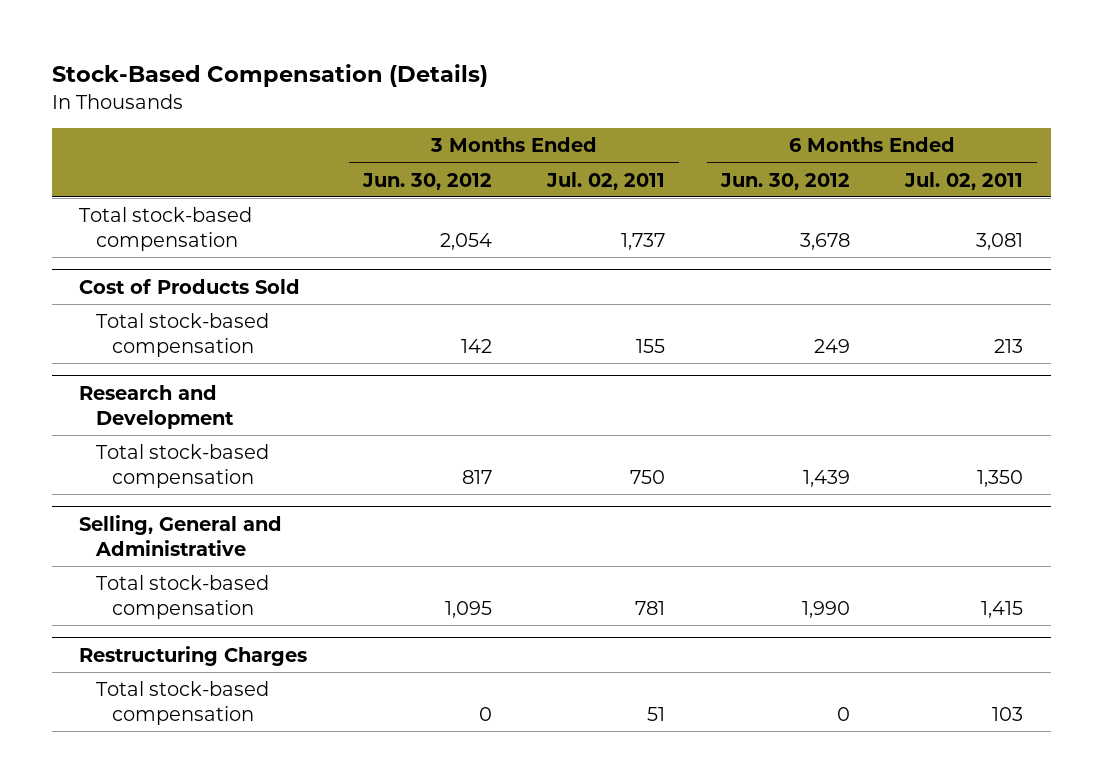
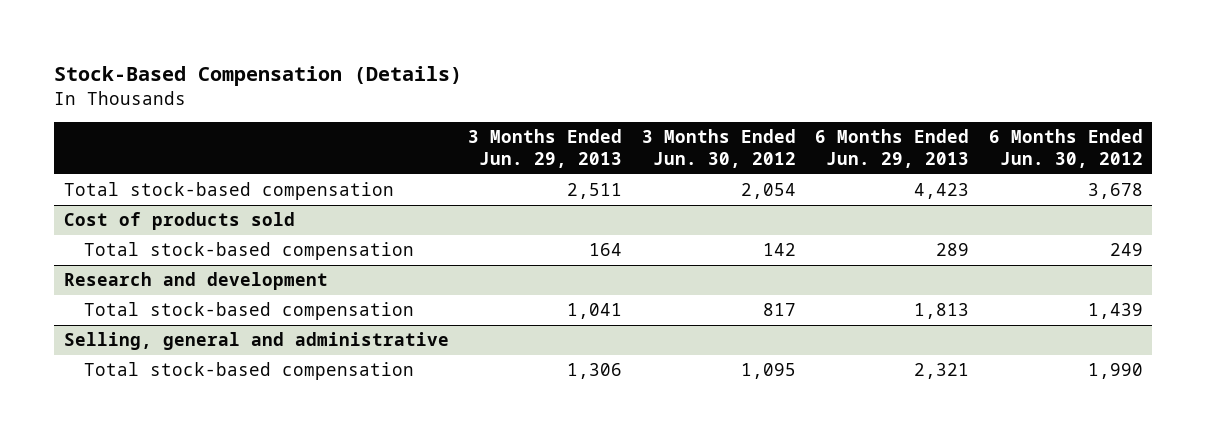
- | 3 Months Ended Jun. 30, 2012 | 3 Months Ended Jul. 02, 2011 | 6 Months Ended Jun. 30, 2012 | 6 Months Ended Jul. 02, 2011
+ | 3 Months Ended Jun. 29, 2013 | 3 Months Ended Jun. 30, 2012 | 6 Months Ended Jun. 29, 2013 | 6 Months Ended Jun. 30, 2012
- Cost of Products Sold
+ Cost of products sold
- Research and Development
+ Research and development
- Selling, General and Administrative
+ Selling, general and administrative
- Restructuring Charges
- Total stock-based compensation | 0 | 51 | 0 | 103

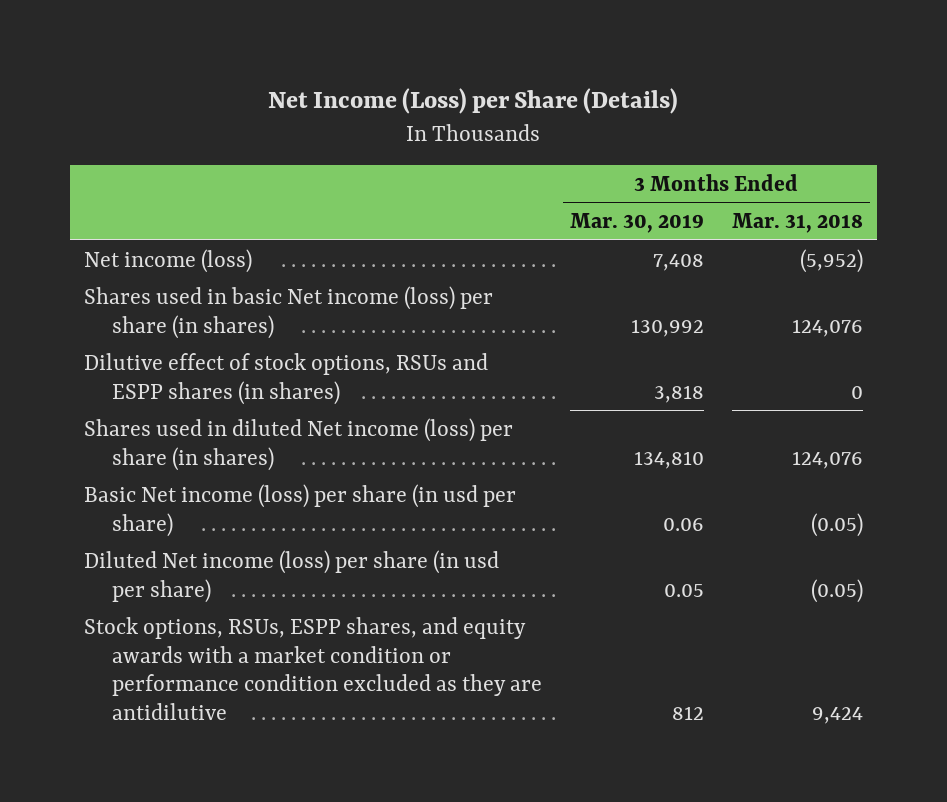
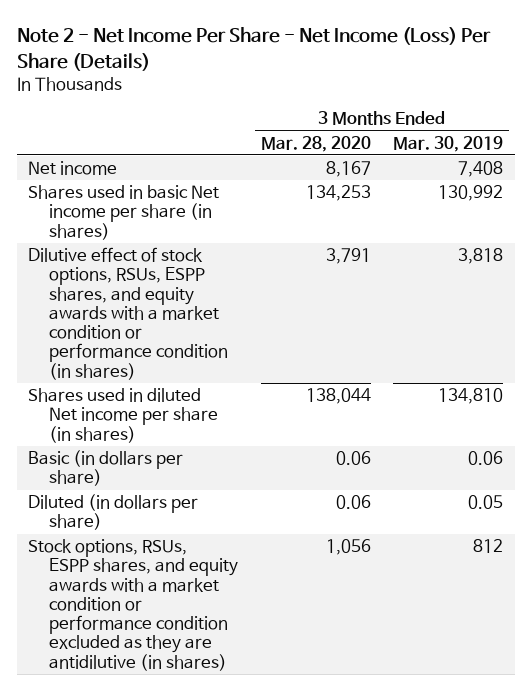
- Net Income (Loss) per Share (Details)
+ Note 2 - Net Income Per Share - Net Income (Loss) Per Share (Details)
- | 3 Months Ended Mar. 30, 2019 | 3 Months Ended Mar. 31, 2018
+ | 3 Months Ended Mar. 28, 2020 | 3 Months Ended Mar. 30, 2019
- Net income (loss) | 7,408 | (5,952)
- Shares used in basic Net income (loss) per share (in shares) | 130,992 | 124,076
- Dilutive effect of stock options, RSUs and ESPP shares (in shares) | 3,818 | 0
- Shares used in diluted Net income (loss) per share (in shares) | 134,810 | 124,076
- Basic Net income (loss) per share (in usd per share) | 0.06 | (0.05)
- Diluted Net income (loss) per share (in usd per share) | 0.05 | (0.05)
- Stock options, RSUs, ESPP shares, and equity awards with a market condition or performance condition excluded as they are antidilutive | 812 | 9,424
+ Net income | 8,167 | 7,408
+ Shares used in basic Net income per share (in shares) | 134,253 | 130,992
+ Dilutive effect of stock options, RSUs, ESPP shares, and equity awards with a market condition or performance condition (in shares) | 3,791 | 3,818
+ Shares used in diluted Net income per share (in shares) | 138,044 | 134,810
+ Basic (in dollars per share) | 0.06 | 0.06
+ Diluted (in dollars per share) | 0.06 | 0.05
+ Stock options, RSUs, ESPP shares, and equity awards with a market condition or performance condition excluded as they are antidilutive (in shares) | 1,056 | 812

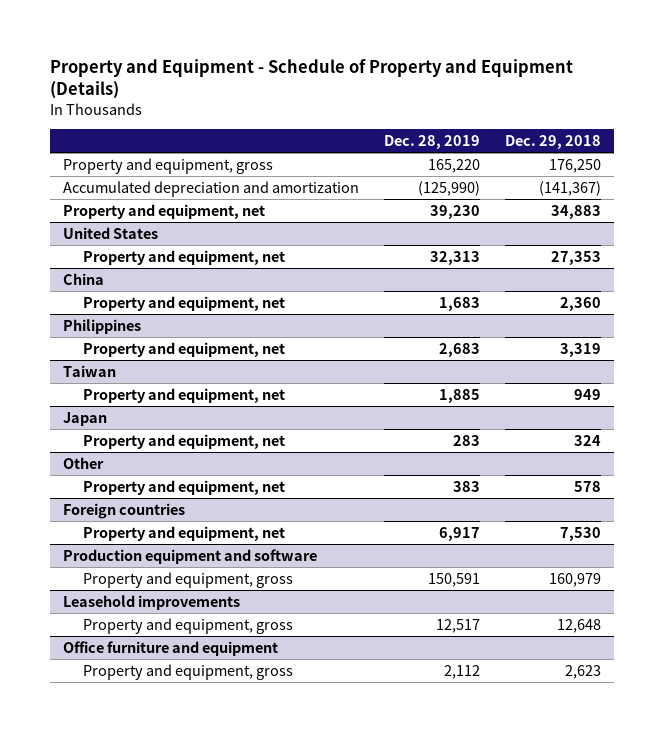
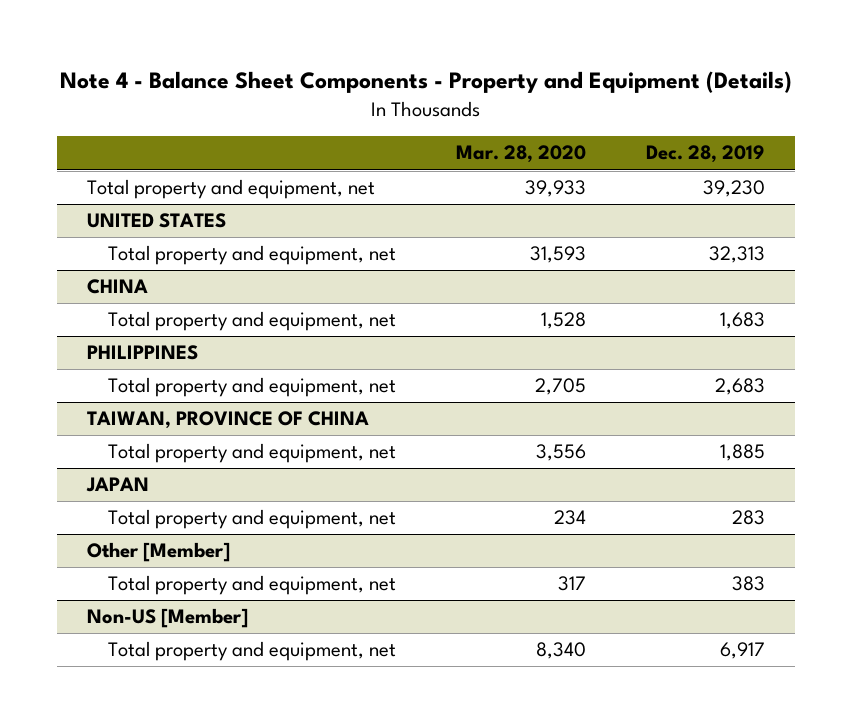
- Property and Equipment - Schedule of Property and Equipment (Details)
+ Note 4 - Balance Sheet Components - Property and Equipment (Details)
- | Dec. 28, 2019 | Dec. 29, 2018
+ | Mar. 28, 2020 | Dec. 28, 2019
- Property and equipment, gross | 165,220 | 176,250
- Accumulated depreciation and amortization | (125,990) | (141,367)
- Property and equipment, net | 39,230 | 34,883
- United States
- Property and equipment, net | 32,313 | 27,353
- China
- Property and equipment, net | 1,683 | 2,360
- Philippines
- Property and equipment, net | 2,683 | 3,319
- Taiwan
- Property and equipment, net | 1,885 | 949
- Japan
- Property and equipment, net | 283 | 324
- Other
- Property and equipment, net | 383 | 578
- Foreign countries
- Property and equipment, net | 6,917 | 7,530
- Production equipment and software
- Property and equipment, gross | 150,591 | 160,979
- Leasehold improvements
- Property and equipment, gross | 12,517 | 12,648
- Office furniture and equipment
- Property and equipment, gross | 2,112 | 2,623
+ Total property and equipment, net | 39,933 | 39,230
+ UNITED STATES
+ Total property and equipment, net | 31,593 | 32,313
+ CHINA
+ Total property and equipment, net | 1,528 | 1,683
+ PHILIPPINES
+ Total property and equipment, net | 2,705 | 2,683
+ TAIWAN, PROVINCE OF CHINA
+ Total property and equipment, net | 3,556 | 1,885
+ JAPAN
+ Total property and equipment, net | 234 | 283
+ Other [Member]
+ Total property and equipment, net | 317 | 383
+ Non-US [Member]
+ Total property and equipment, net | 8,340 | 6,917

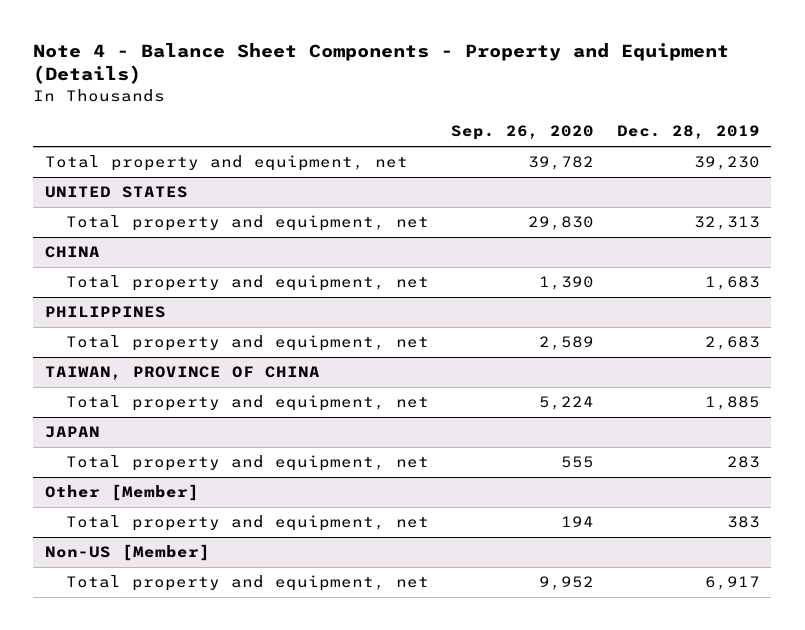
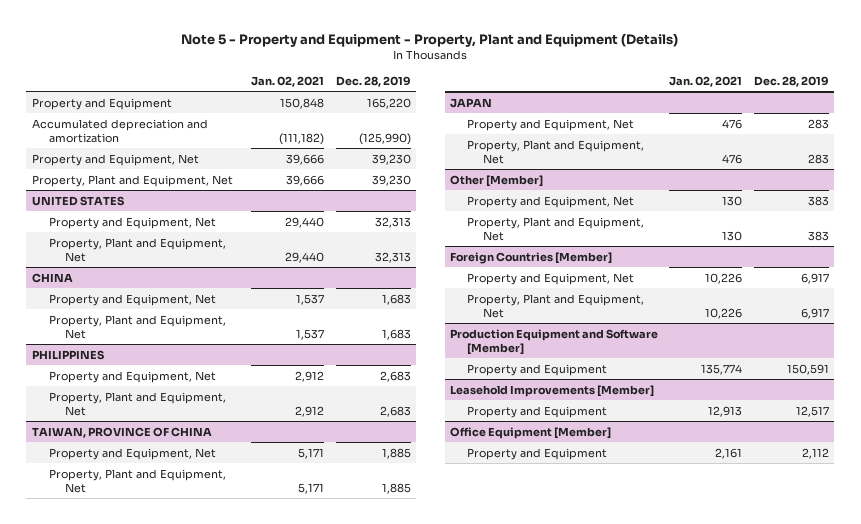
- Note 4 - Balance Sheet Components - Property and Equipment (Details)
+ Note 5 - Property and Equipment - Property, Plant and Equipment (Details)
- | Sep. 26, 2020 | Dec. 28, 2019
+ | Jan. 02, 2021 | Dec. 28, 2019
- Total property and equipment, net | 39,782 | 39,230
+ Property and Equipment | 150,848 | 165,220
+ Accumulated depreciation and amortization | (111,182) | (125,990)
+ Property and Equipment, Net | 39,666 | 39,230
+ Property, Plant and Equipment, Net | 39,666 | 39,230
@ UNITED STATES
- Total property and equipment, net | 29,830 | 32,313
+ Property and Equipment, Net | 29,440 | 32,313
+ Property, Plant and Equipment, Net | 29,440 | 32,313
@ CHINA
- Total property and equipment, net | 1,390 | 1,683
+ Property and Equipment, Net | 1,537 | 1,683
+ Property, Plant and Equipment, Net | 1,537 | 1,683
@ PHILIPPINES
- Total property and equipment, net | 2,589 | 2,683
+ Property and Equipment, Net | 2,912 | 2,683
+ Property, Plant and Equipment, Net | 2,912 | 2,683
@ TAIWAN, PROVINCE OF CHINA
- Total property and equipment, net | 5,224 | 1,885
+ Property and Equipment, Net | 5,171 | 1,885
+ Property, Plant and Equipment, Net | 5,171 | 1,885
@ JAPAN
- Total property and equipment, net | 555 | 283
+ Property and Equipment, Net | 476 | 283
+ Property, Plant and Equipment, Net | 476 | 283
@ Other [Member]
- Total property and equipment, net | 194 | 383
- Non-US [Member]
- Total property and equipment, net | 9,952 | 6,917
@ Other [Member]
+ Property and Equipment, Net | 130 | 383
+ Property, Plant and Equipment, Net | 130 | 383
+ Foreign Countries [Member]
+ Property and Equipment, Net | 10,226 | 6,917
+ Property, Plant and Equipment, Net | 10,226 | 6,917
+ Production Equipment and Software [Member]
+ Property and Equipment | 135,774 | 150,591
+ Leasehold Improvements [Member]
+ Property and Equipment | 12,913 | 12,517
+ Office Equipment [Member]
+ Property and Equipment | 2,161 | 2,112

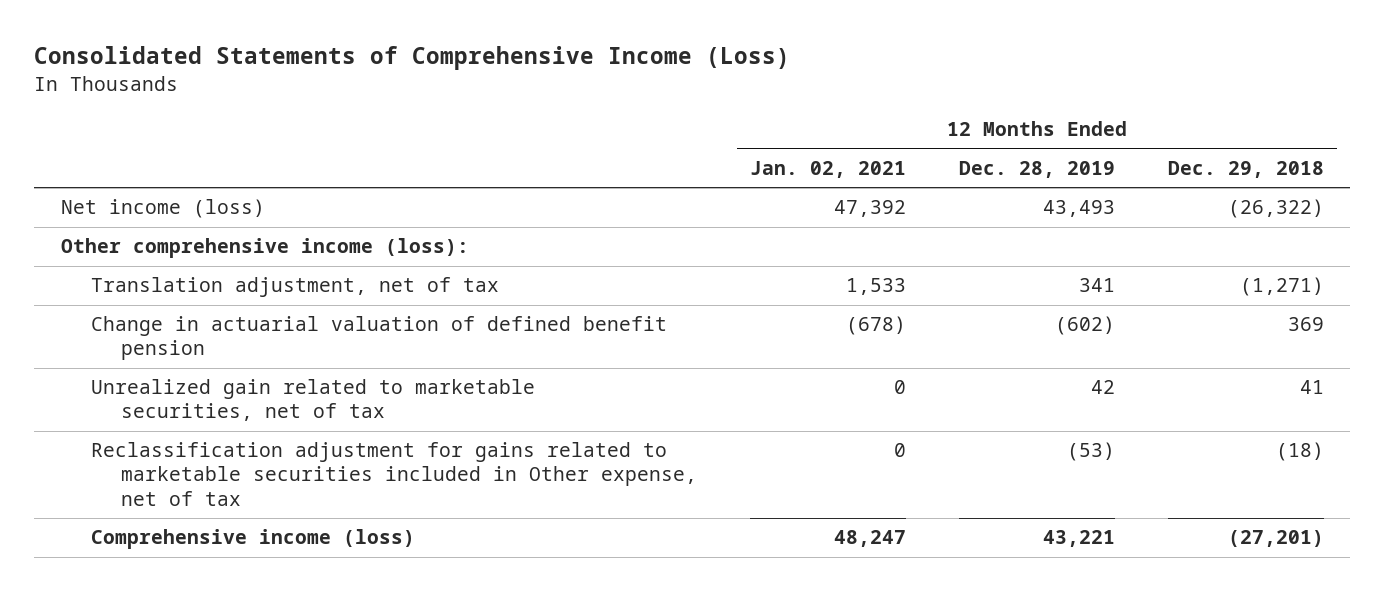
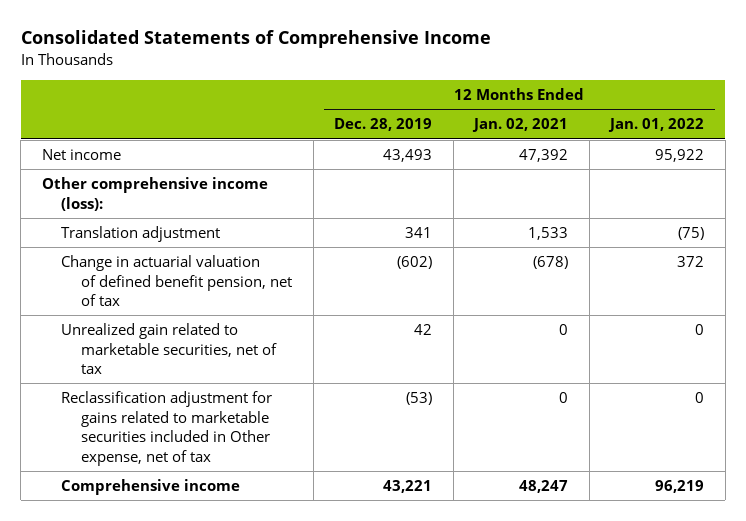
- Consolidated Statements of Comprehensive Income (Loss)
+ Consolidated Statements of Comprehensive Income
- | 12 Months Ended Jan. 02, 2021 | 12 Months Ended Dec. 28, 2019 | 12 Months Ended Dec. 29, 2018
+ | 12 Months Ended Dec. 28, 2019 | 12 Months Ended Jan. 02, 2021 | 12 Months Ended Jan. 01, 2022
- Net income (loss) | 47,392 | 43,493 | (26,322)
+ Net income | 43,493 | 47,392 | 95,922
- Translation adjustment, net of tax | 1,533 | 341 | (1,271)
- Change in actuarial valuation of defined benefit pension | (678) | (602) | 369
+ Translation adjustment | 341 | 1,533 | (75)
+ Change in actuarial valuation of defined benefit pension, net of tax | (602) | (678) | 372
- Comprehensive income (loss) | 48,247 | 43,221 | (27,201)
+ Comprehensive income | 43,221 | 48,247 | 96,219

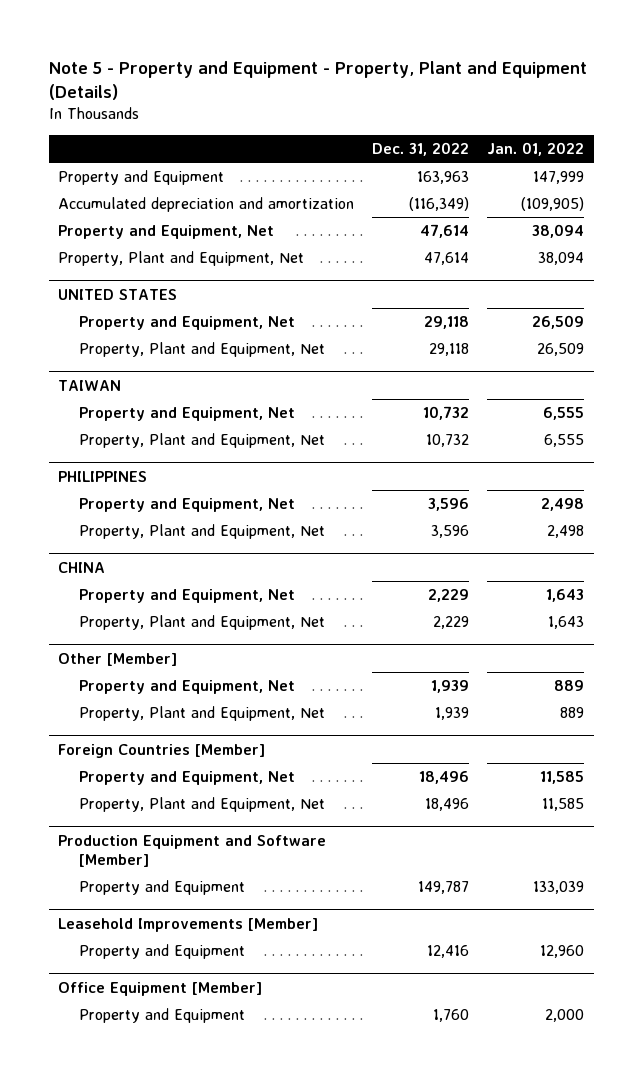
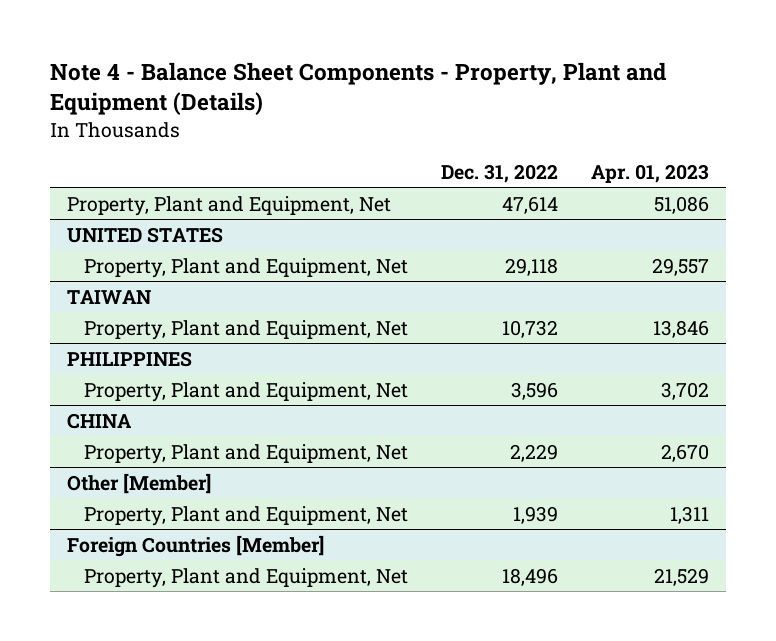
- Note 5 - Property and Equipment - Property, Plant and Equipment (Details)
+ Note 4 - Balance Sheet Components - Property, Plant and Equipment (Details)
- | Dec. 31, 2022 | Jan. 01, 2022
+ | Dec. 31, 2022 | Apr. 01, 2023
- Property and Equipment | 163,963 | 147,999
- Accumulated depreciation and amortization | (116,349) | (109,905)
- Property and Equipment, Net | 47,614 | 38,094
@ UNITED STATES
- Property and Equipment, Net | 29,118 | 26,509
@ TAIWAN
- Property and Equipment, Net | 10,732 | 6,555
@ PHILIPPINES
- Property and Equipment, Net | 3,596 | 2,498
@ CHINA
- Property and Equipment, Net | 2,229 | 1,643
@ Other [Member]
- Property and Equipment, Net | 1,939 | 889
@ Foreign Countries [Member]
- Property and Equipment, Net | 18,496 | 11,585
- Production Equipment and Software [Member]
- Property and Equipment | 149,787 | 133,039
- Leasehold Improvements [Member]
- Property and Equipment | 12,416 | 12,960
- Office Equipment [Member]
- Property and Equipment | 1,760 | 2,000

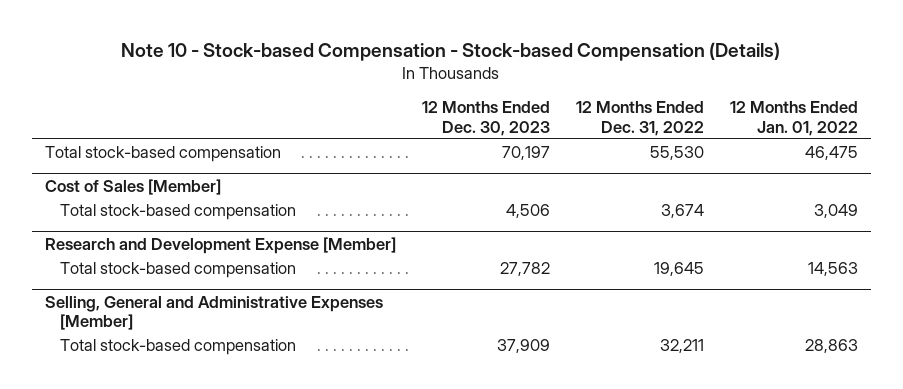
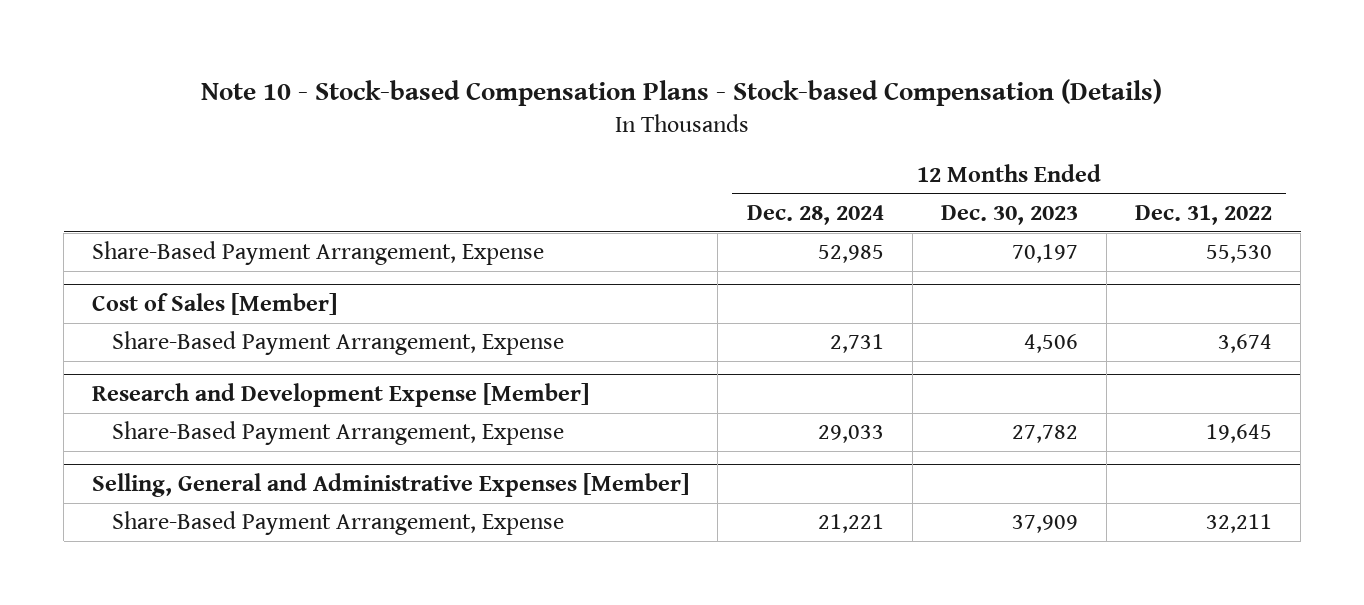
- Note 10 - Stock-based Compensation - Stock-based Compensation (Details)
+ Note 10 - Stock-based Compensation Plans - Stock-based Compensation (Details)
- | 12 Months Ended Dec. 30, 2023 | 12 Months Ended Dec. 31, 2022 | 12 Months Ended Jan. 01, 2022
+ | 12 Months Ended Dec. 28, 2024 | 12 Months Ended Dec. 30, 2023 | 12 Months Ended Dec. 31, 2022
- Total stock-based compensation | 70,197 | 55,530 | 46,475
+ Share-Based Payment Arrangement, Expense | 52,985 | 70,197 | 55,530
@ Cost of Sales [Member]
- Total stock-based compensation | 4,506 | 3,674 | 3,049
+ Share-Based Payment Arrangement, Expense | 2,731 | 4,506 | 3,674
@ Research and Development Expense [Member]
- Total stock-based compensation | 27,782 | 19,645 | 14,563
+ Share-Based Payment Arrangement, Expense | 29,033 | 27,782 | 19,645
@ Selling, General and Administrative Expenses [Member]
- Total stock-based compensation | 37,909 | 32,211 | 28,863
+ Share-Based Payment Arrangement, Expense | 21,221 | 37,909 | 32,211

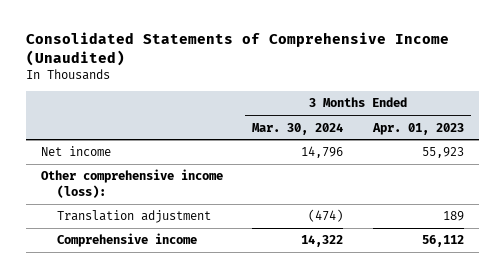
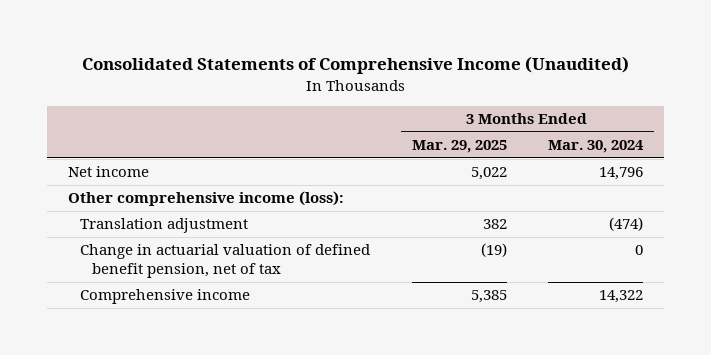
- | 3 Months Ended Mar. 30, 2024 | 3 Months Ended Apr. 01, 2023
+ | 3 Months Ended Mar. 29, 2025 | 3 Months Ended Mar. 30, 2024
+ Change in actuarial valuation of defined benefit pension, net of tax | (19) | 0

